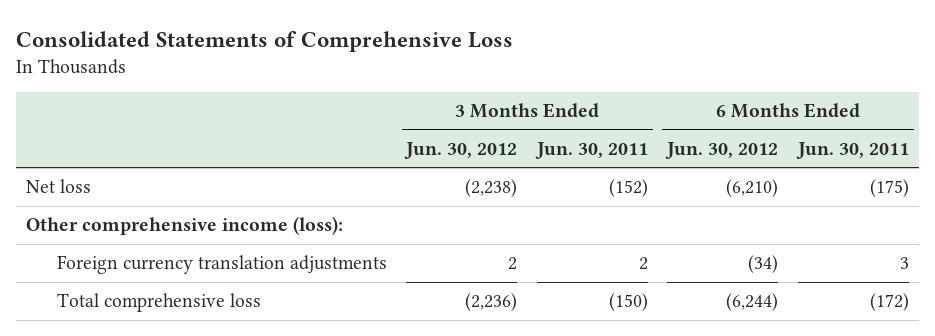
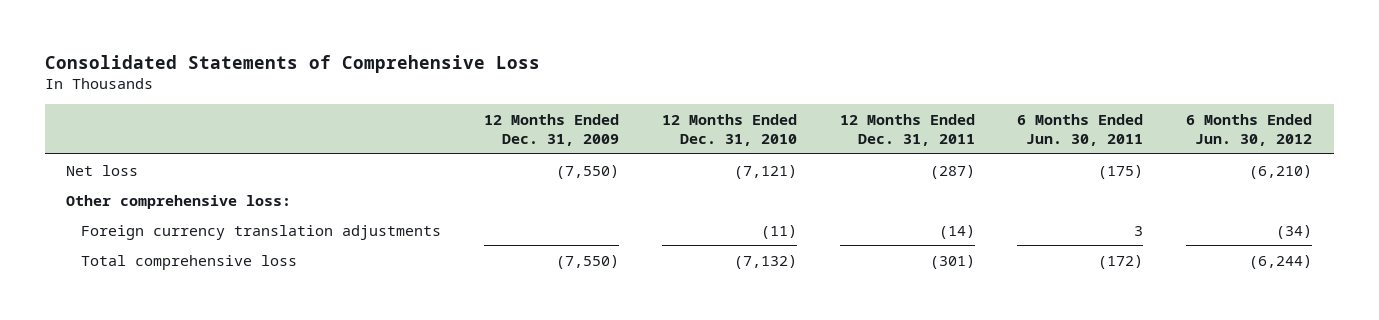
- | 3 Months Ended Jun. 30, 2012 | 3 Months Ended Jun. 30, 2011 | 6 Months Ended Jun. 30, 2012 | 6 Months Ended Jun. 30, 2011
+ | 12 Months Ended Dec. 31, 2009 | 12 Months Ended Dec. 31, 2010 | 12 Months Ended Dec. 31, 2011 | 6 Months Ended Jun. 30, 2011 | 6 Months Ended Jun. 30, 2012
- Other comprehensive income (loss):
+ Other comprehensive loss:

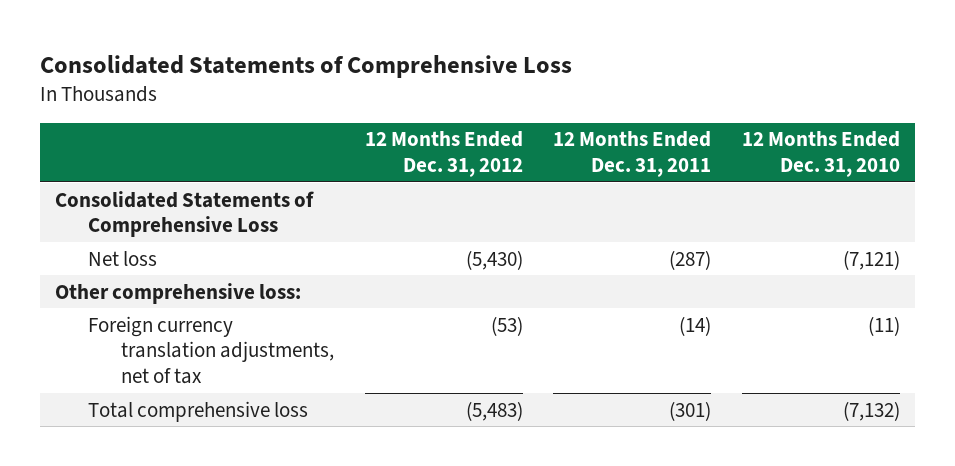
- | 12 Months Ended Dec. 31, 2009 | 12 Months Ended Dec. 31, 2010 | 12 Months Ended Dec. 31, 2011 | 6 Months Ended Jun. 30, 2011 | 6 Months Ended Jun. 30, 2012
+ | 12 Months Ended Dec. 31, 2012 | 12 Months Ended Dec. 31, 2011 | 12 Months Ended Dec. 31, 2010
+ Consolidated Statements of Comprehensive Loss
- Foreign currency translation adjustments | | (11) | (14) | 3 | (34)
+ Foreign currency translation adjustments, net of tax | (53) | (14) | (11)

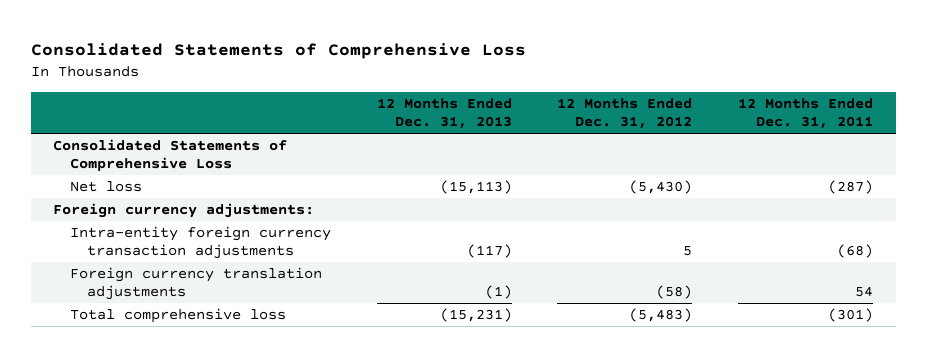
- | 12 Months Ended Dec. 31, 2012 | 12 Months Ended Dec. 31, 2011 | 12 Months Ended Dec. 31, 2010
+ | 12 Months Ended Dec. 31, 2013 | 12 Months Ended Dec. 31, 2012 | 12 Months Ended Dec. 31, 2011
- Other comprehensive loss:
- Foreign currency translation adjustments, net of tax | (53) | (14) | (11)
+ Foreign currency adjustments:
+ Intra-entity foreign currency transaction adjustments | (117) | 5 | (68)
+ Foreign currency translation adjustments | (1) | (58) | 54

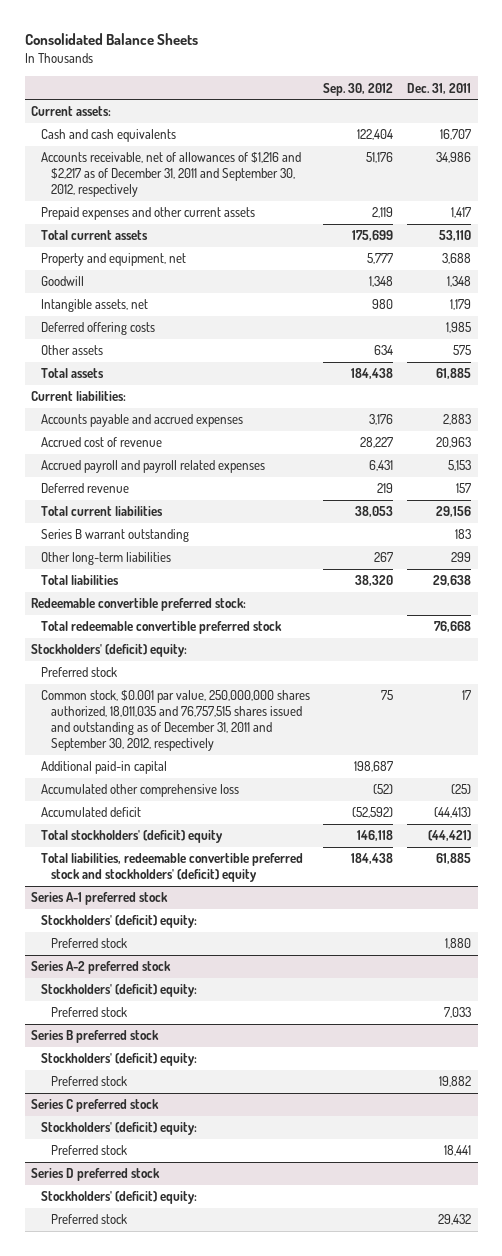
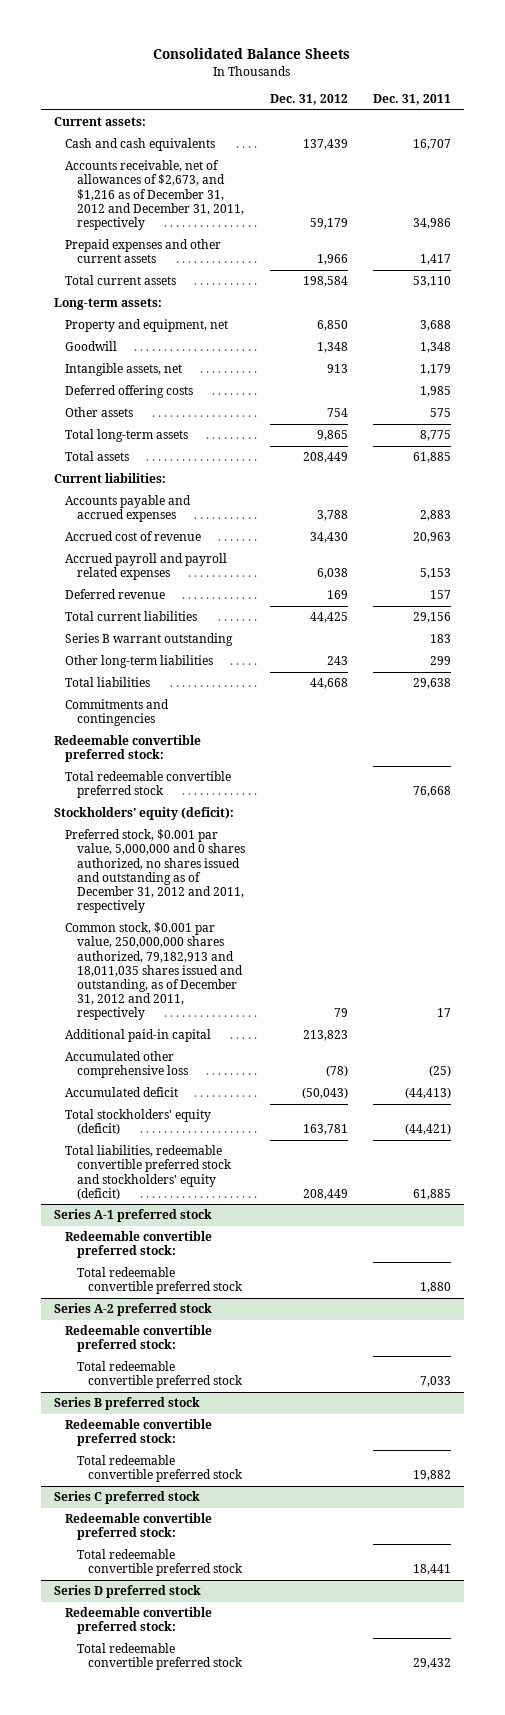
- | Sep. 30, 2012 | Dec. 31, 2011
+ | Dec. 31, 2012 | Dec. 31, 2011
- Accounts receivable, net of allowances of $1,216 and $2,217 as of December 31, 2011 and September 30, 2012, respectively | 51,176 | 34,986
+ Accounts receivable, net of allowances of $2,673, and $1,216 as of December 31, 2012 and December 31, 2011, respectively | 59,179 | 34,986
+ Long-term assets:
+ Total long-term assets | 9,865 | 8,775
+ Commitments and contingencies
- Stockholders' (deficit) equity:
- Preferred stock
- Common stock, $0.001 par value, 250,000,000 shares authorized, 18,011,035 and 76,757,515 shares issued and outstanding as of December 31, 2011 and September 30, 2012, respectively | 75 | 17
+ Stockholders' equity (deficit):
+ Preferred stock, $0.001 par value, 5,000,000 and 0 shares authorized, no shares issued and outstanding as of December 31, 2012 and 2011, respectively
+ Common stock, $0.001 par value, 250,000,000 shares authorized, 79,182,913 and 18,011,035 shares issued and outstanding, as of December 31, 2012 and 2011, respectively | 79 | 17
- Total stockholders' (deficit) equity | 146,118 | (44,421)
- Total liabilities, redeemable convertible preferred stock and stockholders' (deficit) equity | 184,438 | 61,885
+ Total stockholders' equity (deficit) | 163,781 | (44,421)
+ Total liabilities, redeemable convertible preferred stock and stockholders' equity (deficit) | 208,449 | 61,885
@ Series A-1 preferred stock
- Stockholders' (deficit) equity:
- Preferred stock | | 1,880
+ Redeemable convertible preferred stock:
+ Total redeemable convertible preferred stock | | 1,880
@ Series A-2 preferred stock
- Stockholders' (deficit) equity:
- Preferred stock | | 7,033
+ Redeemable convertible preferred stock:
+ Total redeemable convertible preferred stock | | 7,033
@ Series B preferred stock
- Stockholders' (deficit) equity:
- Preferred stock | | 19,882
+ Redeemable convertible preferred stock:
+ Total redeemable convertible preferred stock | | 19,882
@ Series C preferred stock
- Stockholders' (deficit) equity:
- Preferred stock | | 18,441
+ Redeemable convertible preferred stock:
+ Total redeemable convertible preferred stock | | 18,441
@ Series D preferred stock
- Stockholders' (deficit) equity:
- Preferred stock | | 29,432
+ Redeemable convertible preferred stock:
+ Total redeemable convertible preferred stock | | 29,432

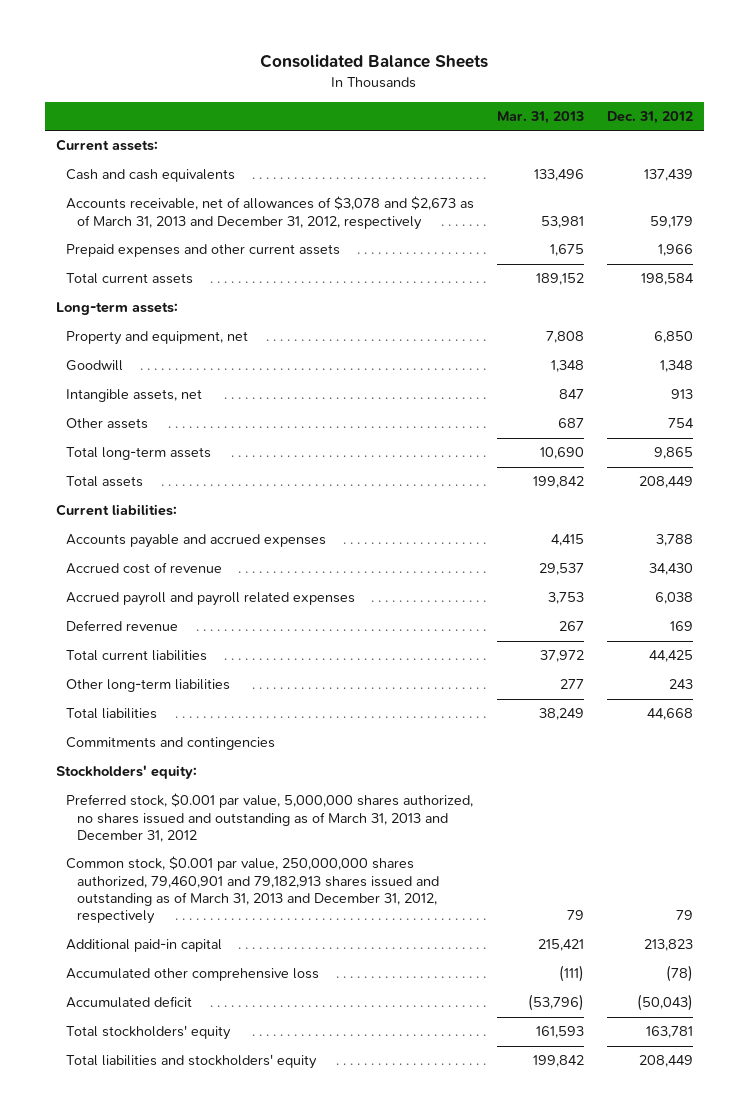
- | Dec. 31, 2012 | Dec. 31, 2011
+ | Mar. 31, 2013 | Dec. 31, 2012
- Accounts receivable, net of allowances of $2,673, and $1,216 as of December 31, 2012 and December 31, 2011, respectively | 59,179 | 34,986
+ Accounts receivable, net of allowances of $3,078 and $2,673 as of March 31, 2013 and December 31, 2012, respectively | 53,981 | 59,179
- Deferred offering costs | | 1,985
- Series B warrant outstanding | | 183
- Redeemable convertible preferred stock:
- Total redeemable convertible preferred stock | | 76,668
- Stockholders' equity (deficit):
- Preferred stock, $0.001 par value, 5,000,000 and 0 shares authorized, no shares issued and outstanding as of December 31, 2012 and 2011, respectively
- Common stock, $0.001 par value, 250,000,000 shares authorized, 79,182,913 and 18,011,035 shares issued and outstanding, as of December 31, 2012 and 2011, respectively | 79 | 17
+ Stockholders' equity:
+ Preferred stock, $0.001 par value, 5,000,000 shares authorized, no shares issued and outstanding as of March 31, 2013 and December 31, 2012
+ Common stock, $0.001 par value, 250,000,000 shares authorized, 79,460,901 and 79,182,913 shares issued and outstanding as of March 31, 2013 and December 31, 2012, respectively | 79 | 79
- Total stockholders' equity (deficit) | 163,781 | (44,421)
- Total liabilities, redeemable convertible preferred stock and stockholders' equity (deficit) | 208,449 | 61,885
- Series A-1 preferred stock
- Redeemable convertible preferred stock:
- Total redeemable convertible preferred stock | | 1,880
- Series A-2 preferred stock
- Redeemable convertible preferred stock:
- Total redeemable convertible preferred stock | | 7,033
- Series B preferred stock
- Redeemable convertible preferred stock:
- Total redeemable convertible preferred stock | | 19,882
- Series C preferred stock
- Redeemable convertible preferred stock:
- Total redeemable convertible preferred stock | | 18,441
- Series D preferred stock
- Redeemable convertible preferred stock:
- Total redeemable convertible preferred stock | | 29,432
+ Total stockholders' equity | 161,593 | 163,781
+ Total liabilities and stockholders' equity | 199,842 | 208,449

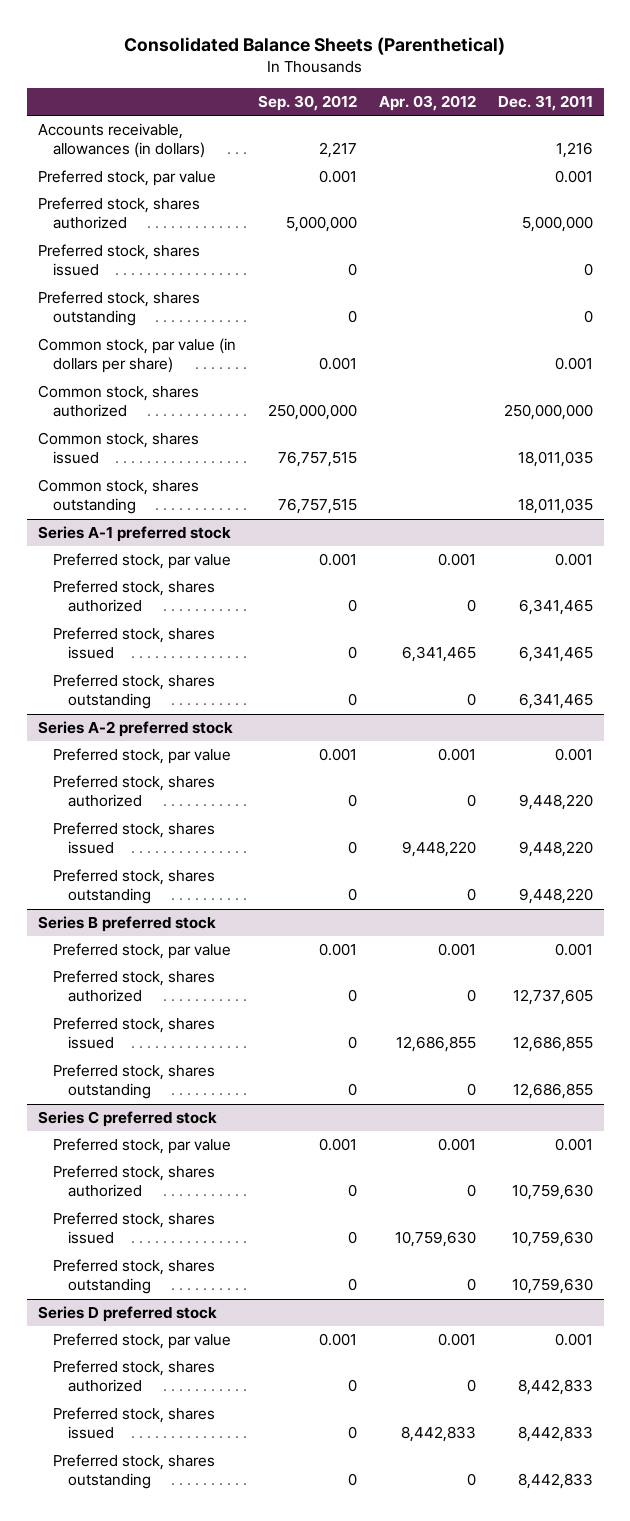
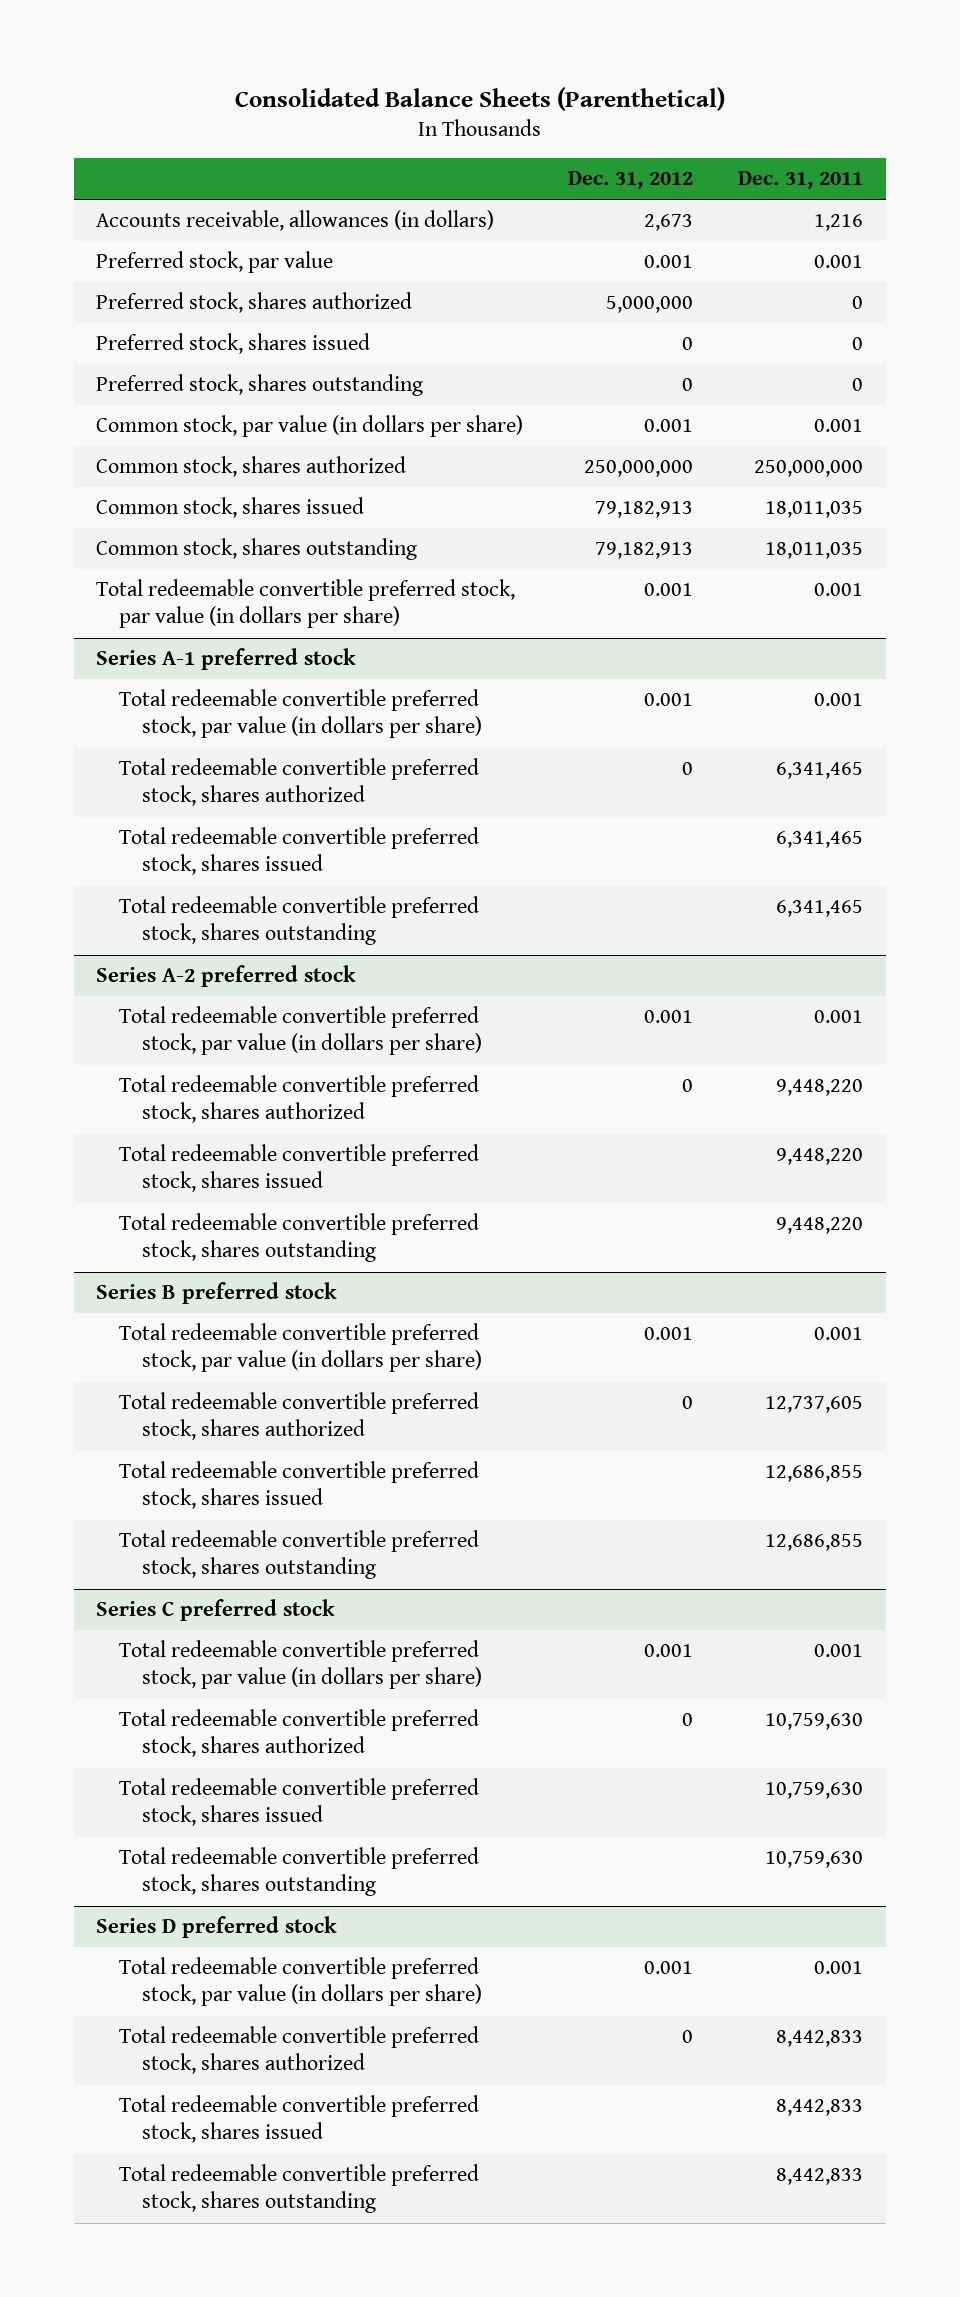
- | Sep. 30, 2012 | Apr. 03, 2012 | Dec. 31, 2011
+ | Dec. 31, 2012 | Dec. 31, 2011
- Preferred stock, shares authorized | 5,000,000 | | 5,000,000
+ Preferred stock, shares authorized | 5,000,000 | 0
+ Total redeemable convertible preferred stock, par value (in dollars per share) | 0.001 | 0.001
@ Series A-1 preferred stock
- Preferred stock, par value | 0.001 | 0.001 | 0.001
- Preferred stock, shares authorized | 0 | 0 | 6,341,465
- Preferred stock, shares issued | 0 | 6,341,465 | 6,341,465
- Preferred stock, shares outstanding | 0 | 0 | 6,341,465
+ Total redeemable convertible preferred stock, par value (in dollars per share) | 0.001 | 0.001
+ Total redeemable convertible preferred stock, shares authorized | 0 | 6,341,465
+ Total redeemable convertible preferred stock, shares issued | | 6,341,465
+ Total redeemable convertible preferred stock, shares outstanding | | 6,341,465
@ Series A-2 preferred stock
- Preferred stock, par value | 0.001 | 0.001 | 0.001
- Preferred stock, shares authorized | 0 | 0 | 9,448,220
- Preferred stock, shares issued | 0 | 9,448,220 | 9,448,220
- Preferred stock, shares outstanding | 0 | 0 | 9,448,220
+ Total redeemable convertible preferred stock, par value (in dollars per share) | 0.001 | 0.001
+ Total redeemable convertible preferred stock, shares authorized | 0 | 9,448,220
+ Total redeemable convertible preferred stock, shares issued | | 9,448,220
+ Total redeemable convertible preferred stock, shares outstanding | | 9,448,220
@ Series B preferred stock
- Preferred stock, par value | 0.001 | 0.001 | 0.001
- Preferred stock, shares authorized | 0 | 0 | 12,737,605
- Preferred stock, shares issued | 0 | 12,686,855 | 12,686,855
- Preferred stock, shares outstanding | 0 | 0 | 12,686,855
+ Total redeemable convertible preferred stock, par value (in dollars per share) | 0.001 | 0.001
+ Total redeemable convertible preferred stock, shares authorized | 0 | 12,737,605
+ Total redeemable convertible preferred stock, shares issued | | 12,686,855
+ Total redeemable convertible preferred stock, shares outstanding | | 12,686,855
@ Series C preferred stock
- Preferred stock, par value | 0.001 | 0.001 | 0.001
- Preferred stock, shares authorized | 0 | 0 | 10,759,630
- Preferred stock, shares issued | 0 | 10,759,630 | 10,759,630
- Preferred stock, shares outstanding | 0 | 0 | 10,759,630
+ Total redeemable convertible preferred stock, par value (in dollars per share) | 0.001 | 0.001
+ Total redeemable convertible preferred stock, shares authorized | 0 | 10,759,630
+ Total redeemable convertible preferred stock, shares issued | | 10,759,630
+ Total redeemable convertible preferred stock, shares outstanding | | 10,759,630
@ Series D preferred stock
- Preferred stock, par value | 0.001 | 0.001 | 0.001
- Preferred stock, shares authorized | 0 | 0 | 8,442,833
- Preferred stock, shares issued | 0 | 8,442,833 | 8,442,833
- Preferred stock, shares outstanding | 0 | 0 | 8,442,833
+ Total redeemable convertible preferred stock, par value (in dollars per share) | 0.001 | 0.001
+ Total redeemable convertible preferred stock, shares authorized | 0 | 8,442,833
+ Total redeemable convertible preferred stock, shares issued | | 8,442,833
+ Total redeemable convertible preferred stock, shares outstanding | | 8,442,833

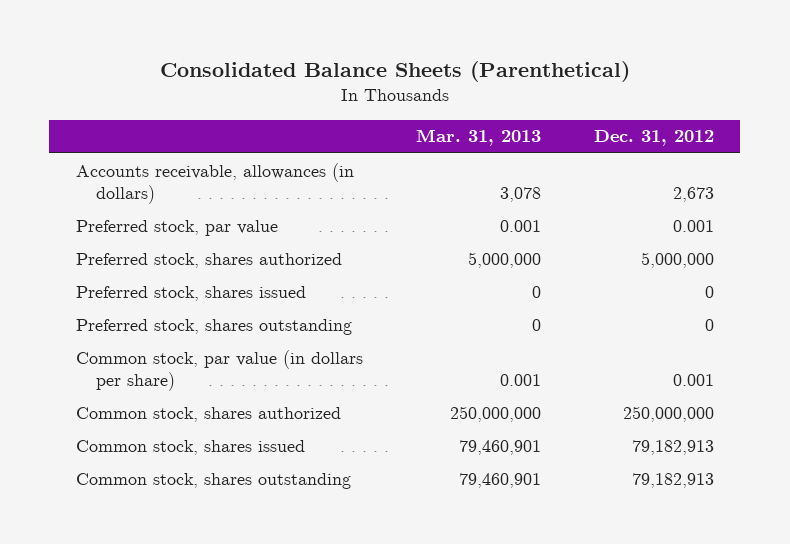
- | Dec. 31, 2012 | Dec. 31, 2011
+ | Mar. 31, 2013 | Dec. 31, 2012
- Total redeemable convertible preferred stock, par value (in dollars per share) | 0.001 | 0.001
- Series A-1 preferred stock
- Total redeemable convertible preferred stock, par value (in dollars per share) | 0.001 | 0.001
- Total redeemable convertible preferred stock, shares authorized | 0 | 6,341,465
- Total redeemable convertible preferred stock, shares issued | | 6,341,465
- Total redeemable convertible preferred stock, shares outstanding | | 6,341,465
- Series A-2 preferred stock
- Total redeemable convertible preferred stock, par value (in dollars per share) | 0.001 | 0.001
- Total redeemable convertible preferred stock, shares authorized | 0 | 9,448,220
- Total redeemable convertible preferred stock, shares issued | | 9,448,220
- Total redeemable convertible preferred stock, shares outstanding | | 9,448,220
- Series B preferred stock
- Total redeemable convertible preferred stock, par value (in dollars per share) | 0.001 | 0.001
- Total redeemable convertible preferred stock, shares authorized | 0 | 12,737,605
- Total redeemable convertible preferred stock, shares issued | | 12,686,855
- Total redeemable convertible preferred stock, shares outstanding | | 12,686,855
- Series C preferred stock
- Total redeemable convertible preferred stock, par value (in dollars per share) | 0.001 | 0.001
- Total redeemable convertible preferred stock, shares authorized | 0 | 10,759,630
- Total redeemable convertible preferred stock, shares issued | | 10,759,630
- Total redeemable convertible preferred stock, shares outstanding | | 10,759,630
- Series D preferred stock
- Total redeemable convertible preferred stock, par value (in dollars per share) | 0.001 | 0.001
- Total redeemable convertible preferred stock, shares authorized | 0 | 8,442,833
- Total redeemable convertible preferred stock, shares issued | | 8,442,833
- Total redeemable convertible preferred stock, shares outstanding | | 8,442,833

